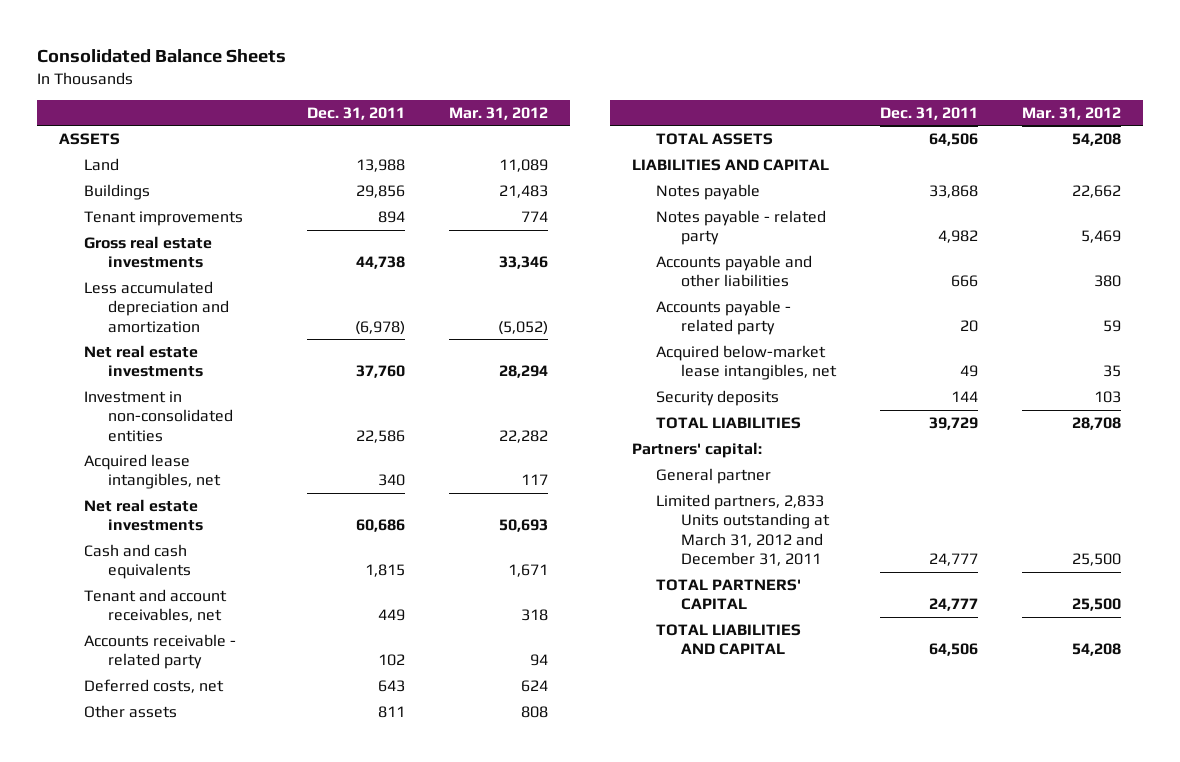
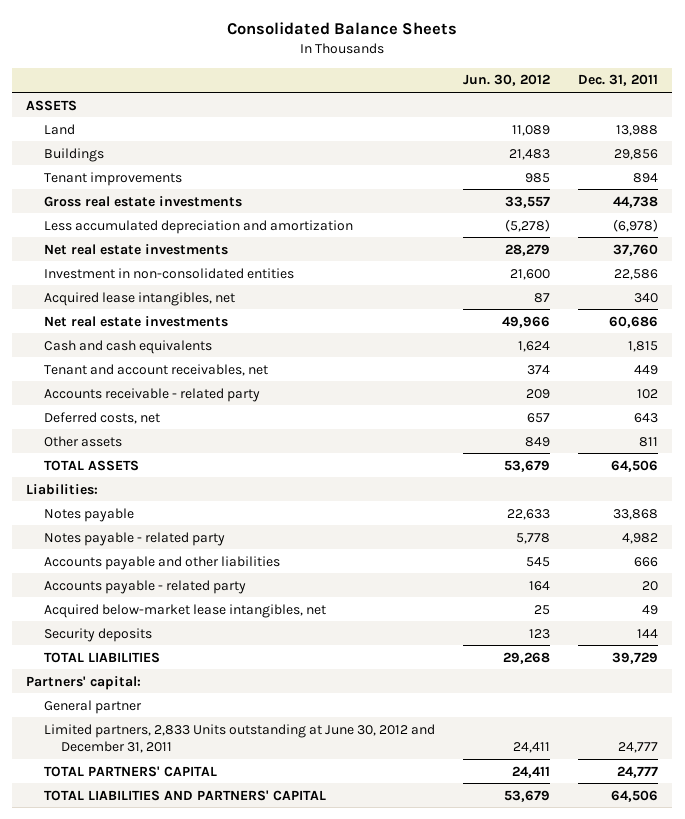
- | Dec. 31, 2011 | Mar. 31, 2012
+ | Jun. 30, 2012 | Dec. 31, 2011
- LIABILITIES AND CAPITAL
+ Liabilities:
- Limited partners, 2,833 Units outstanding at March 31, 2012 and December 31, 2011 | 24,777 | 25,500
+ Limited partners, 2,833 Units outstanding at June 30, 2012 and December 31, 2011 | 24,411 | 24,777
- TOTAL LIABILITIES AND CAPITAL | 64,506 | 54,208
+ TOTAL LIABILITIES AND PARTNERS' CAPITAL | 53,679 | 64,506

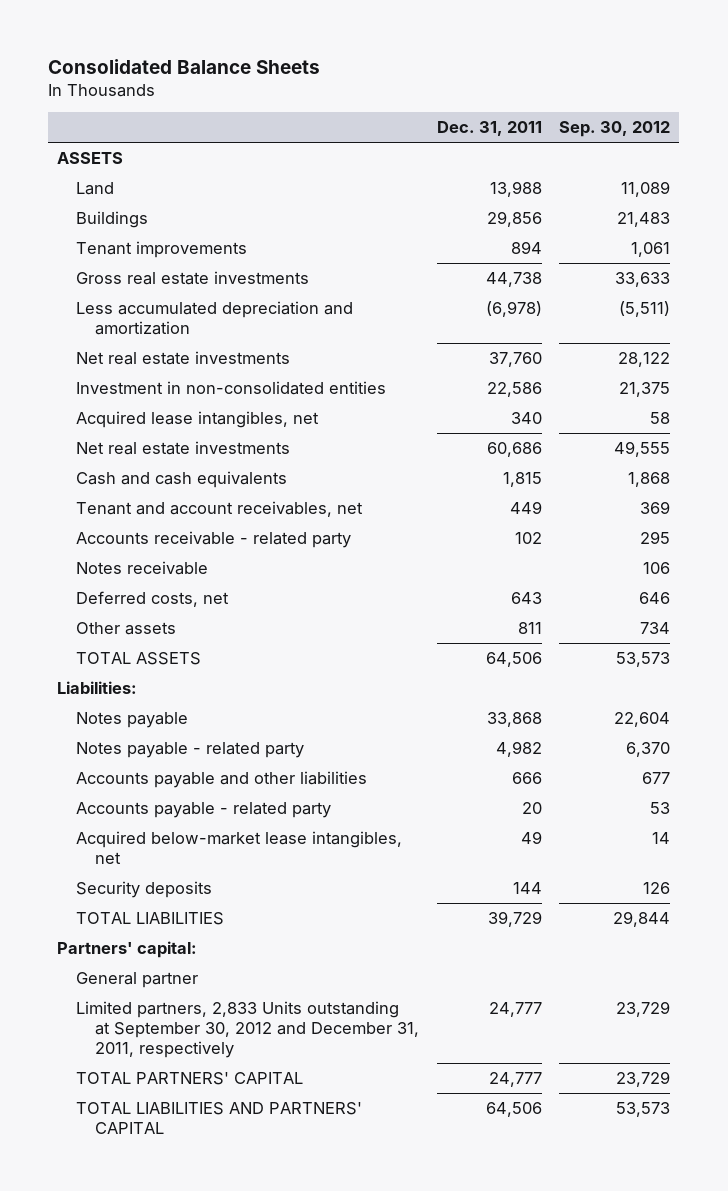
- | Jun. 30, 2012 | Dec. 31, 2011
+ | Dec. 31, 2011 | Sep. 30, 2012
+ Notes receivable | | 106
- Limited partners, 2,833 Units outstanding at June 30, 2012 and December 31, 2011 | 24,411 | 24,777
+ Limited partners, 2,833 Units outstanding at September 30, 2012 and December 31, 2011, respectively | 24,777 | 23,729

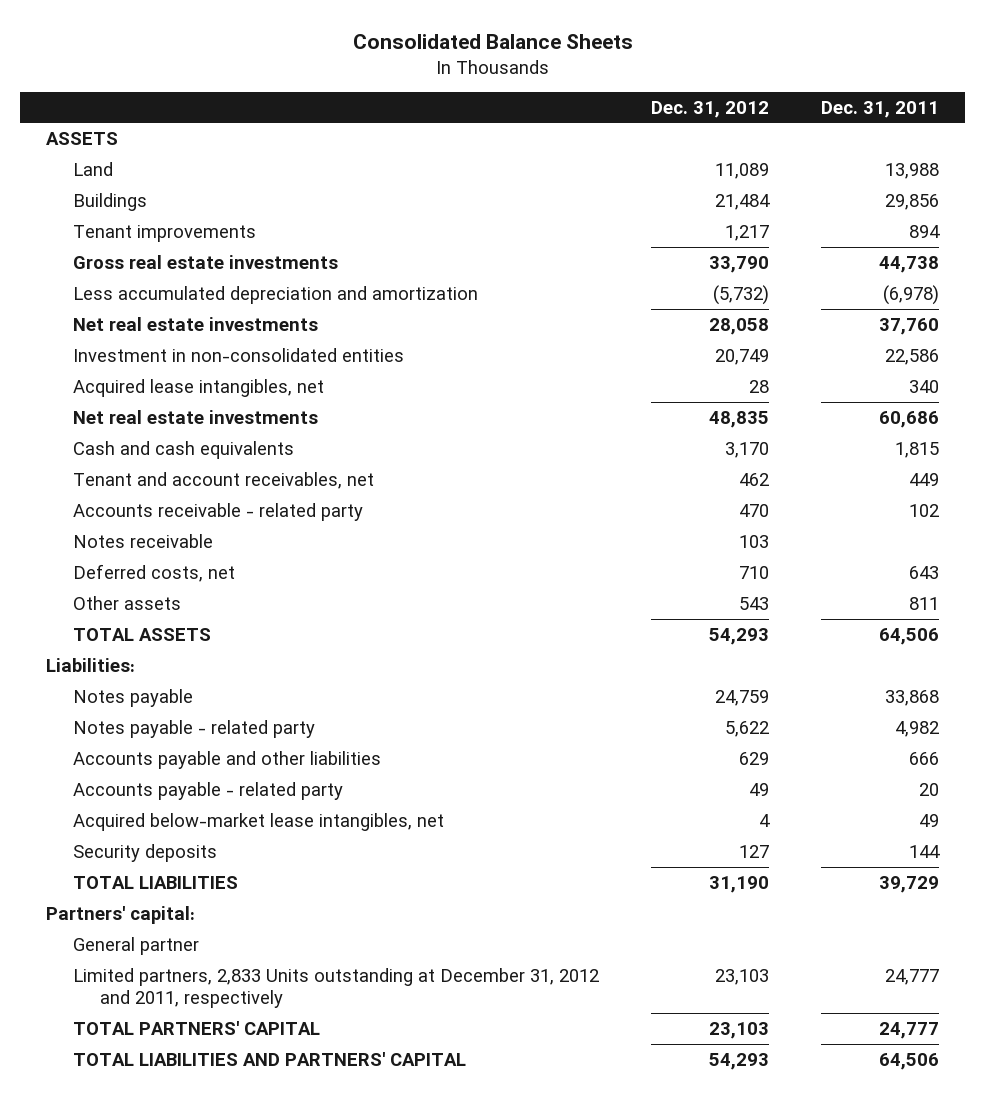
- | Dec. 31, 2011 | Sep. 30, 2012
+ | Dec. 31, 2012 | Dec. 31, 2011
- Limited partners, 2,833 Units outstanding at September 30, 2012 and December 31, 2011, respectively | 24,777 | 23,729
+ Limited partners, 2,833 Units outstanding at December 31, 2012 and 2011, respectively | 23,103 | 24,777

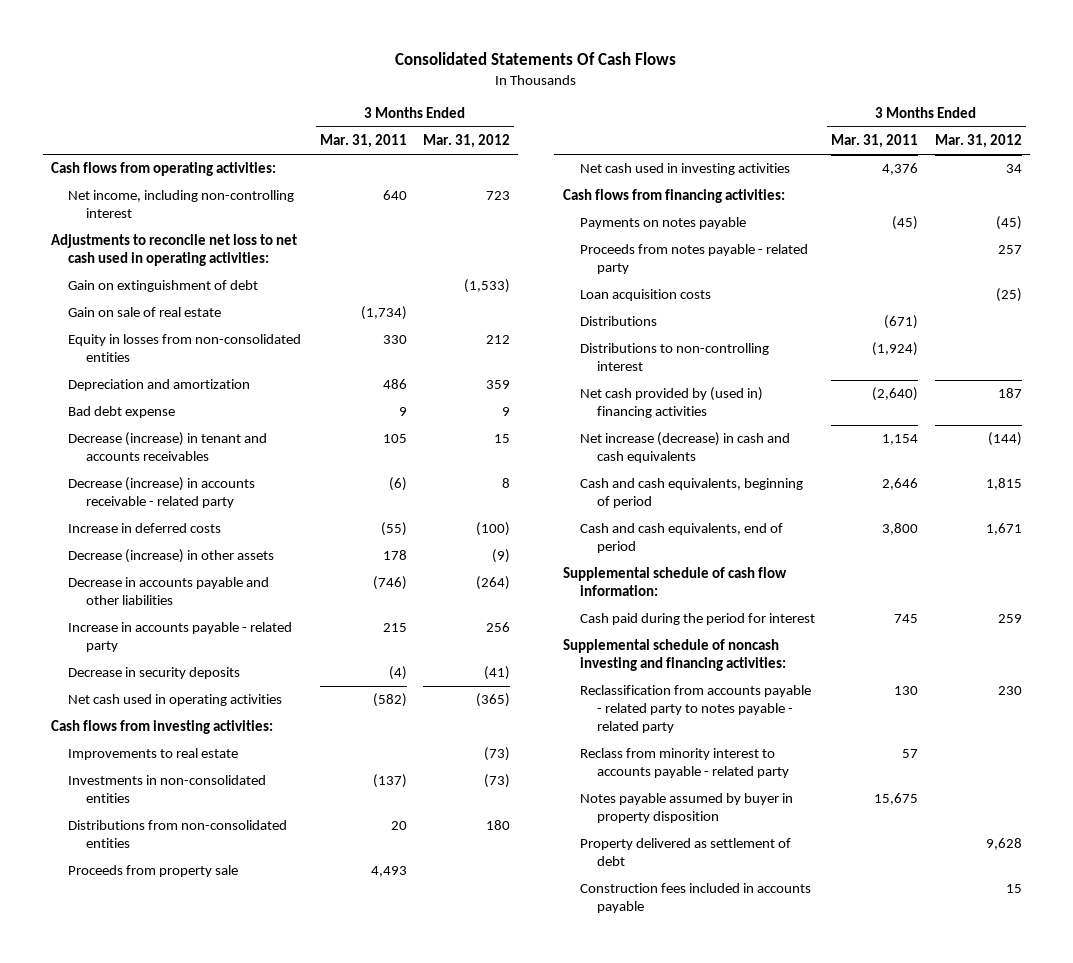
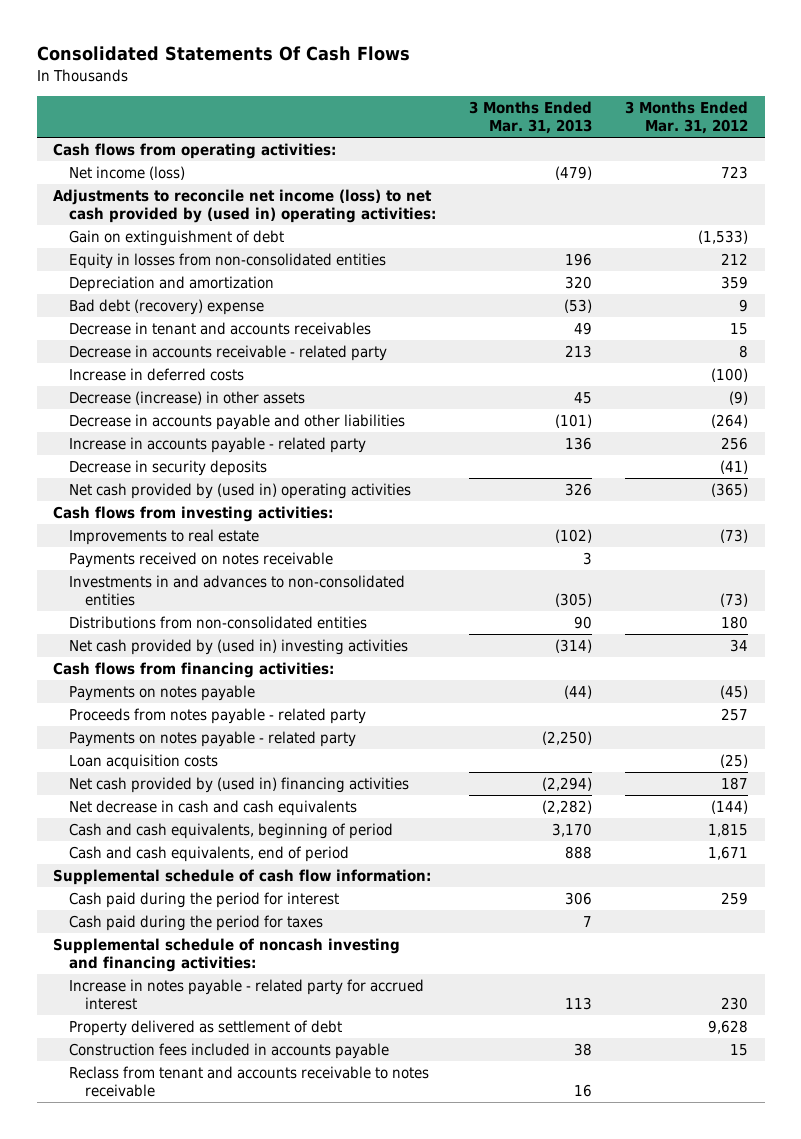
- | 3 Months Ended Mar. 31, 2011 | 3 Months Ended Mar. 31, 2012
+ | 3 Months Ended Mar. 31, 2013 | 3 Months Ended Mar. 31, 2012
- Net income, including non-controlling interest | 640 | 723
- Adjustments to reconcile net loss to net cash used in operating activities:
+ Net income (loss) | (479) | 723
+ Adjustments to reconcile net income (loss) to net cash provided by (used in) operating activities:
- Gain on sale of real estate | (1,734) |
- Bad debt expense | 9 | 9
- Decrease (increase) in tenant and accounts receivables | 105 | 15
- Decrease (increase) in accounts receivable - related party | (6) | 8
+ Bad debt (recovery) expense | (53) | 9
+ Decrease in tenant and accounts receivables | 49 | 15
+ Decrease in accounts receivable - related party | 213 | 8
- Net cash used in operating activities | (582) | (365)
+ Net cash provided by (used in) operating activities | 326 | (365)
- Investments in non-consolidated entities | (137) | (73)
+ Payments received on notes receivable | 3 |
+ Investments in and advances to non-consolidated entities | (305) | (73)
- Proceeds from property sale | 4,493 |
- Net cash used in investing activities | 4,376 | 34
+ Net cash provided by (used in) investing activities | (314) | 34
+ Payments on notes payable - related party | (2,250) |
- Distributions | (671) |
- Distributions to non-controlling interest | (1,924) |
- Net increase (decrease) in cash and cash equivalents | 1,154 | (144)
+ Net decrease in cash and cash equivalents | (2,282) | (144)
+ Cash paid during the period for taxes | 7 |
- Reclassification from accounts payable - related party to notes payable - related party | 130 | 230
- Reclass from minority interest to accounts payable - related party | 57 |
- Notes payable assumed by buyer in property disposition | 15,675 |
+ Increase in notes payable - related party for accrued interest | 113 | 230
+ Reclass from tenant and accounts receivable to notes receivable | 16 |

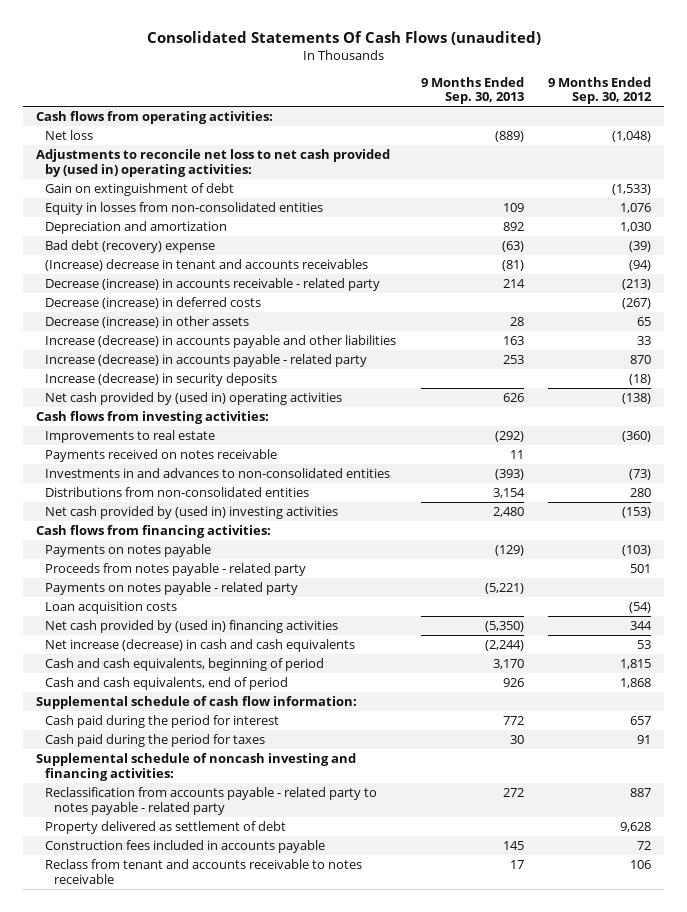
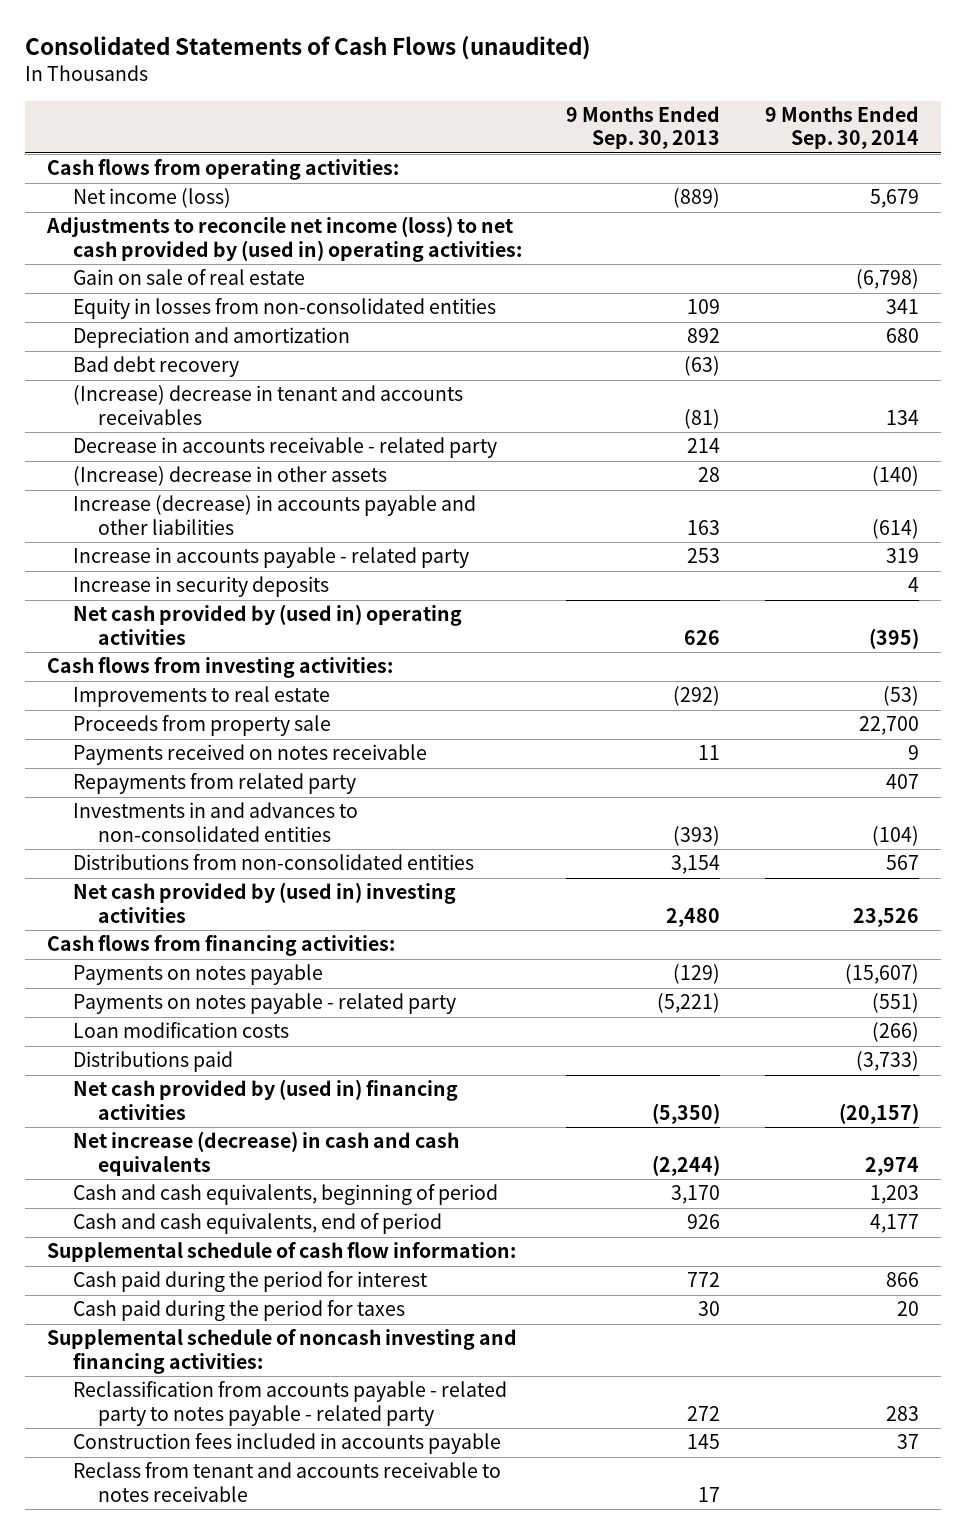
- Consolidated Statements Of Cash Flows (unaudited)
+ Consolidated Statements of Cash Flows (unaudited)
- | 9 Months Ended Sep. 30, 2013 | 9 Months Ended Sep. 30, 2012
+ | 9 Months Ended Sep. 30, 2013 | 9 Months Ended Sep. 30, 2014
- Net loss | (889) | (1,048)
- Adjustments to reconcile net loss to net cash provided by (used in) operating activities:
- Gain on extinguishment of debt | | (1,533)
+ Net income (loss) | (889) | 5,679
+ Adjustments to reconcile net income (loss) to net cash provided by (used in) operating activities:
+ Gain on sale of real estate | | (6,798)
- Bad debt (recovery) expense | (63) | (39)
+ Bad debt recovery | (63) |
- Decrease (increase) in accounts receivable - related party | 214 | (213)
- Decrease (increase) in deferred costs | | (267)
- Decrease (increase) in other assets | 28 | 65
+ Decrease in accounts receivable - related party | 214 |
+ (Increase) decrease in other assets | 28 | (140)
- Increase (decrease) in accounts payable - related party | 253 | 870
- Increase (decrease) in security deposits | | (18)
+ Increase in accounts payable - related party | 253 | 319
+ Increase in security deposits | | 4
+ Proceeds from property sale | | 22,700
+ Repayments from related party | | 407
- Proceeds from notes payable - related party | | 501
- Loan acquisition costs | | (54)
+ Loan modification costs | | (266)
+ Distributions paid | | (3,733)
- Property delivered as settlement of debt | | 9,628

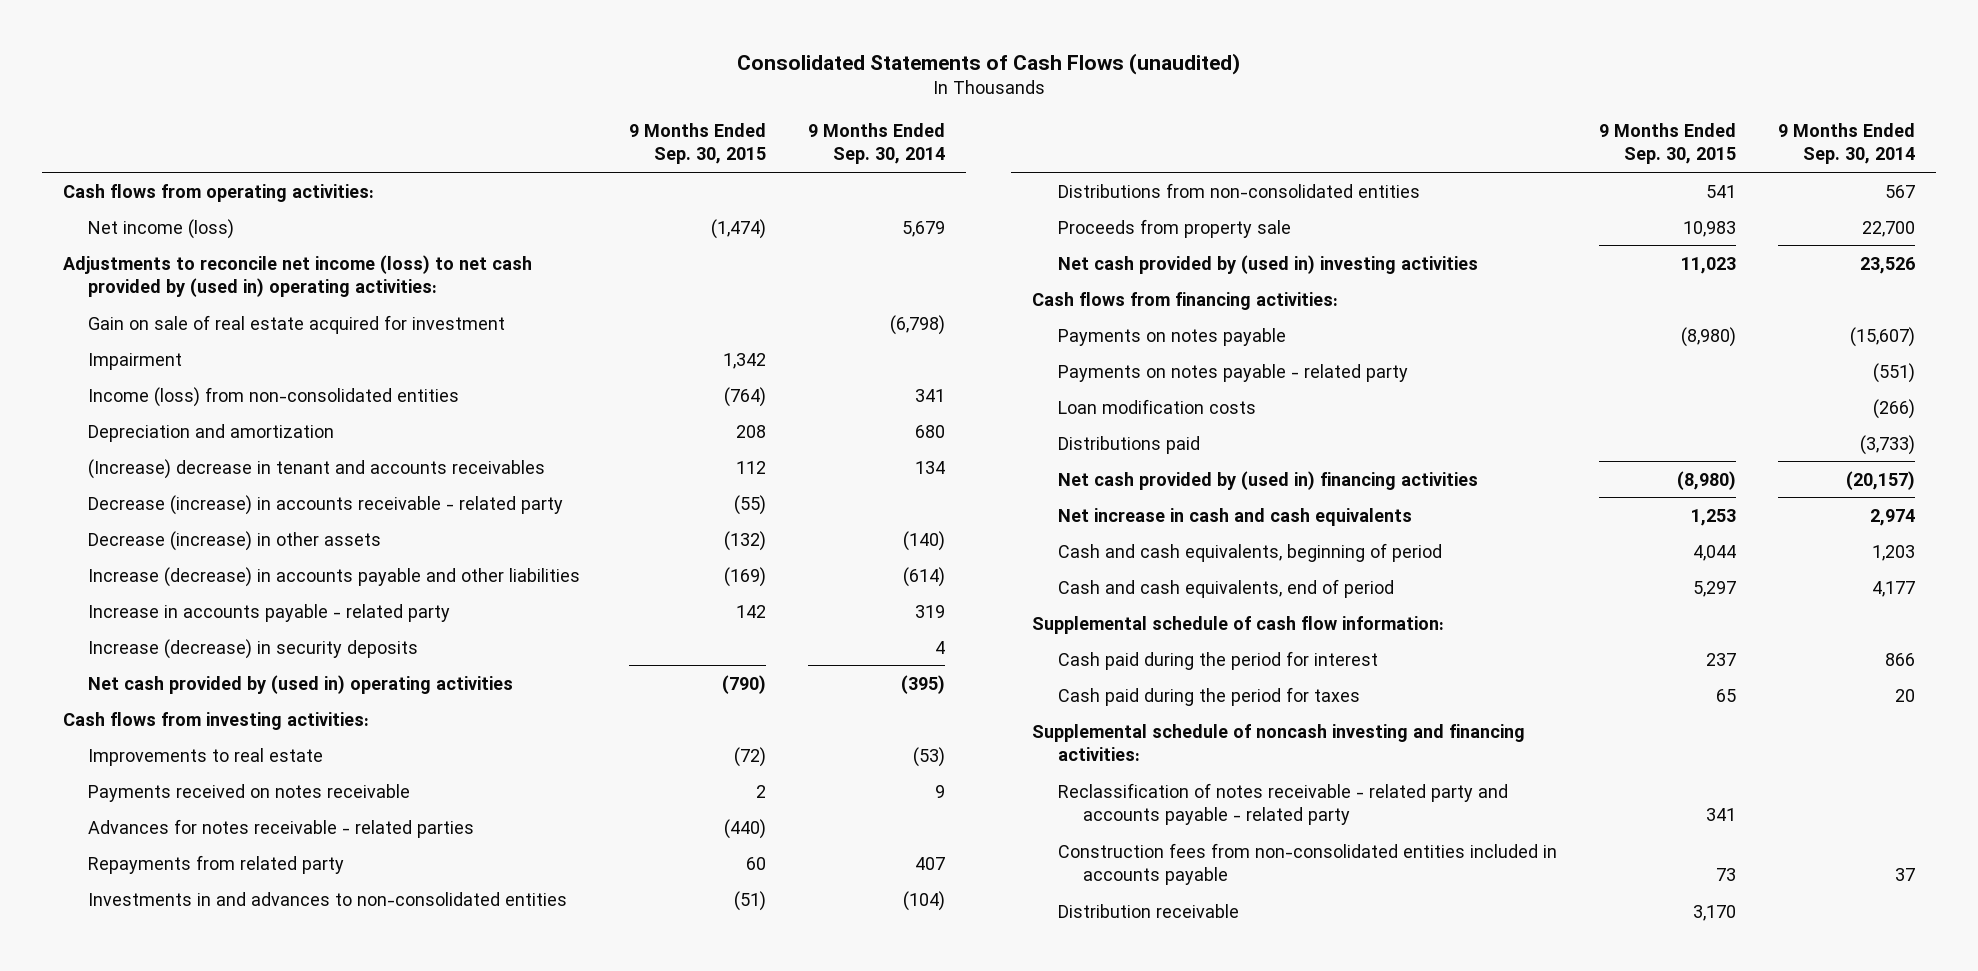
- | 9 Months Ended Sep. 30, 2013 | 9 Months Ended Sep. 30, 2014
+ | 9 Months Ended Sep. 30, 2015 | 9 Months Ended Sep. 30, 2014
- Gain on sale of real estate | | (6,798)
- Equity in losses from non-consolidated entities | 109 | 341
+ Gain on sale of real estate acquired for investment | | (6,798)
+ Impairment | 1,342 |
+ Income (loss) from non-consolidated entities | (764) | 341
- Bad debt recovery | (63) |
- Decrease in accounts receivable - related party | 214 |
- (Increase) decrease in other assets | 28 | (140)
+ Decrease (increase) in accounts receivable - related party | (55) |
+ Decrease (increase) in other assets | (132) | (140)
- Increase in security deposits | | 4
+ Increase (decrease) in security deposits | | 4
+ Advances for notes receivable - related parties | (440) |
moved down: Proceeds from property sale | 10,983 | 22,700
- Net increase (decrease) in cash and cash equivalents | (2,244) | 2,974
+ Net increase in cash and cash equivalents | 1,253 | 2,974
- Reclassification from accounts payable - related party to notes payable - related party | 272 | 283
- Construction fees included in accounts payable | 145 | 37
- Reclass from tenant and accounts receivable to notes receivable | 17 |
+ Reclassification of notes receivable - related party and accounts payable - related party | 341 |
+ Construction fees from non-consolidated entities included in accounts payable | 73 | 37
+ Distribution receivable | 3,170 |

